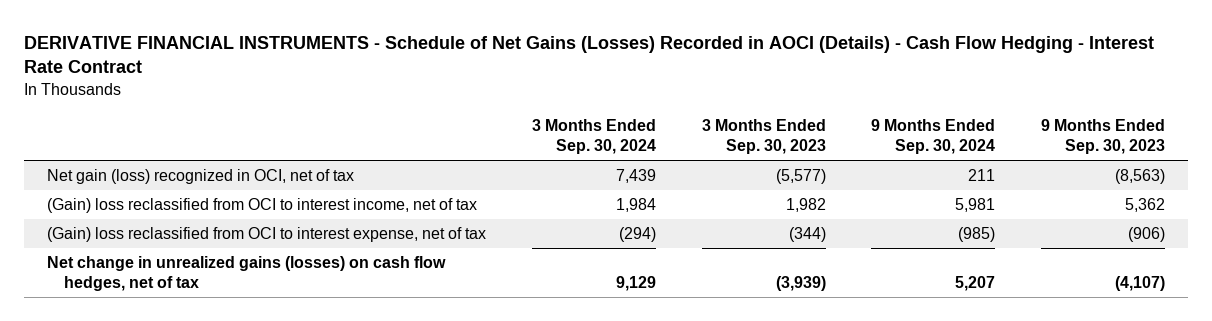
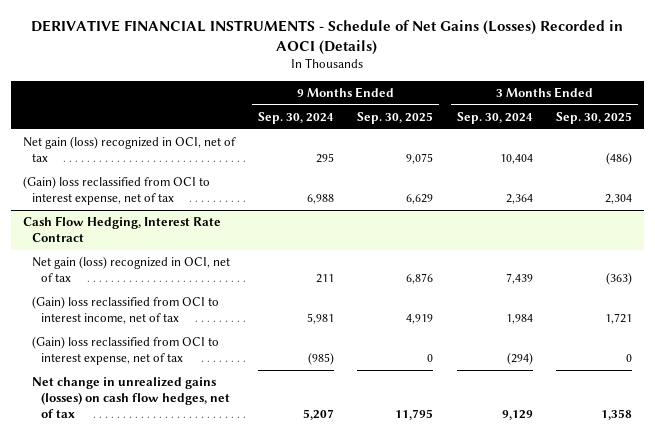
- DERIVATIVE FINANCIAL INSTRUMENTS - Schedule of Net Gains (Losses) Recorded in AOCI (Details) - Cash Flow Hedging - Interest Rate Contract
+ DERIVATIVE FINANCIAL INSTRUMENTS - Schedule of Net Gains (Losses) Recorded in AOCI (Details)
- | 3 Months Ended Sep. 30, 2024 | 3 Months Ended Sep. 30, 2023 | 9 Months Ended Sep. 30, 2024 | 9 Months Ended Sep. 30, 2023
+ | 9 Months Ended Sep. 30, 2024 | 9 Months Ended Sep. 30, 2025 | 3 Months Ended Sep. 30, 2024 | 3 Months Ended Sep. 30, 2025
+ Net gain (loss) recognized in OCI, net of tax | 295 | 9,075 | 10,404 | (486)
+ (Gain) loss reclassified from OCI to interest expense, net of tax | 6,988 | 6,629 | 2,364 | 2,304
+ Cash Flow Hedging, Interest Rate Contract

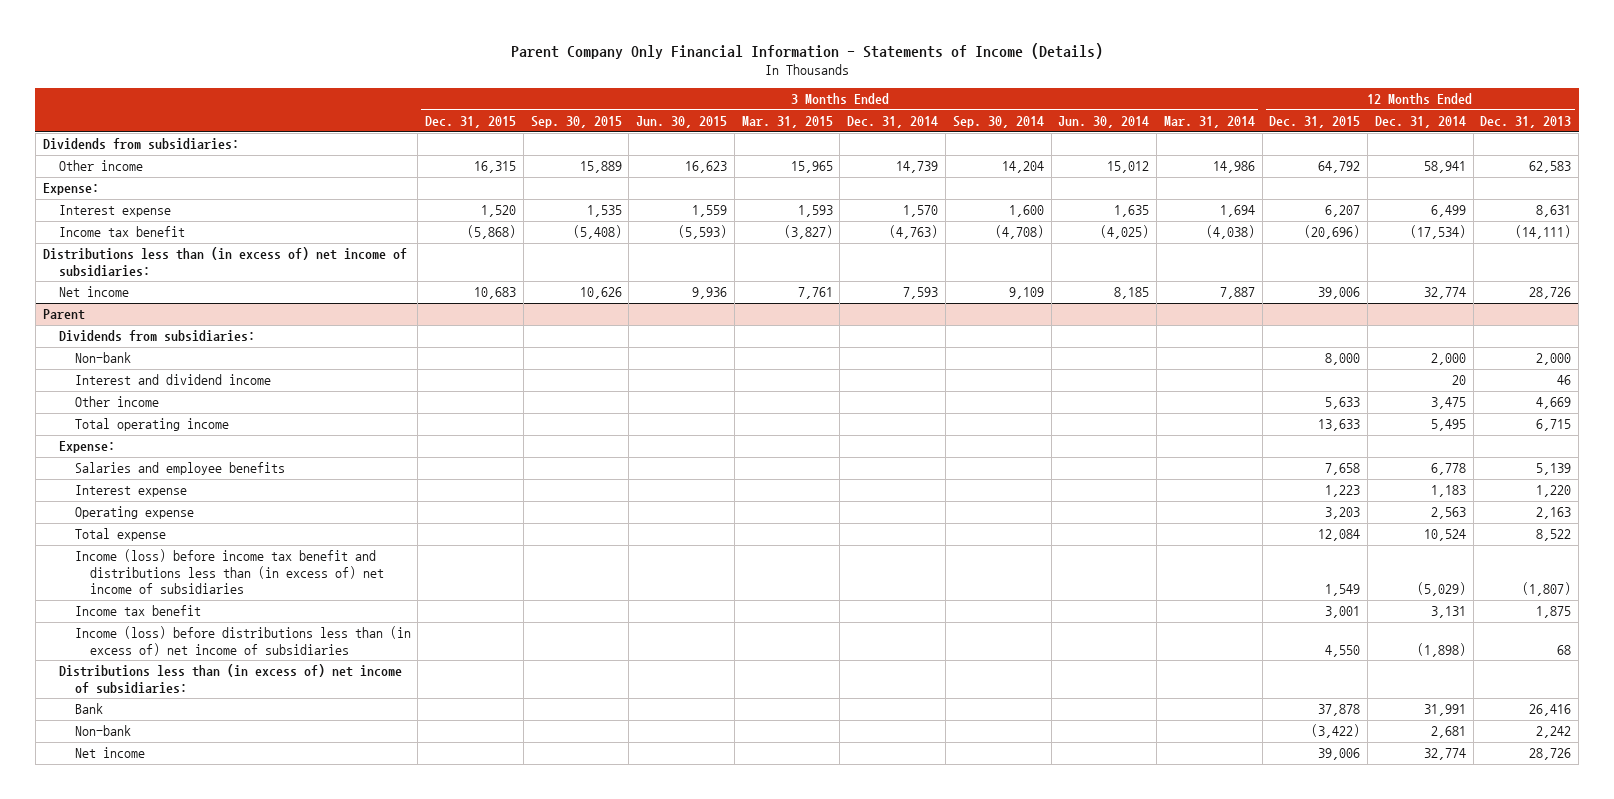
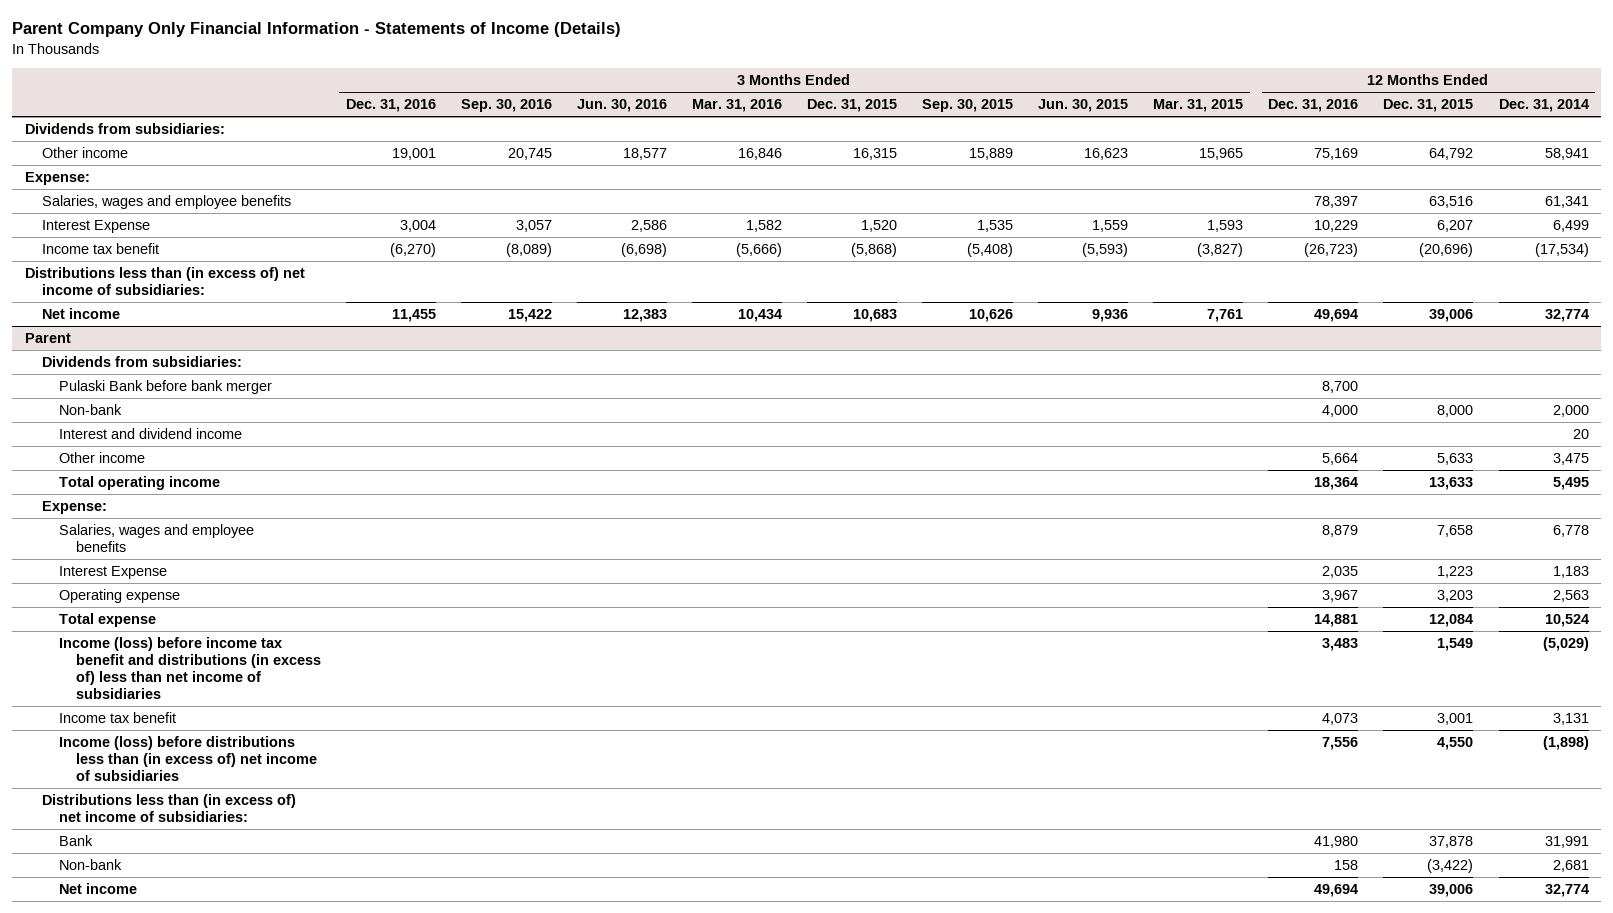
- | 3 Months Ended Dec. 31, 2015 | 3 Months Ended Sep. 30, 2015 | 3 Months Ended Jun. 30, 2015 | 3 Months Ended Mar. 31, 2015 | 3 Months Ended Dec. 31, 2014 | 3 Months Ended Sep. 30, 2014 | 3 Months Ended Jun. 30, 2014 | 3 Months Ended Mar. 31, 2014 | 12 Months Ended Dec. 31, 2015 | 12 Months Ended Dec. 31, 2014 | 12 Months Ended Dec. 31, 2013
+ | 3 Months Ended Dec. 31, 2016 | 3 Months Ended Sep. 30, 2016 | 3 Months Ended Jun. 30, 2016 | 3 Months Ended Mar. 31, 2016 | 3 Months Ended Dec. 31, 2015 | 3 Months Ended Sep. 30, 2015 | 3 Months Ended Jun. 30, 2015 | 3 Months Ended Mar. 31, 2015 | 12 Months Ended Dec. 31, 2016 | 12 Months Ended Dec. 31, 2015 | 12 Months Ended Dec. 31, 2014
- Interest expense | 1,520 | 1,535 | 1,559 | 1,593 | 1,570 | 1,600 | 1,635 | 1,694 | 6,207 | 6,499 | 8,631
+ Salaries, wages and employee benefits | | | | | | | | | 78,397 | 63,516 | 61,341
+ Interest Expense | 3,004 | 3,057 | 2,586 | 1,582 | 1,520 | 1,535 | 1,559 | 1,593 | 10,229 | 6,207 | 6,499
@ Parent
+ Pulaski Bank before bank merger | | | | | | | | | 8,700 | |
- Salaries and employee benefits | | | | | | | | | 7,658 | 6,778 | 5,139
- Interest expense | | | | | | | | | 1,223 | 1,183 | 1,220
+ Salaries, wages and employee benefits | | | | | | | | | 8,879 | 7,658 | 6,778
+ Interest Expense | | | | | | | | | 2,035 | 1,223 | 1,183
- Income (loss) before income tax benefit and distributions less than (in excess of) net income of subsidiaries | | | | | | | | | 1,549 | (5,029) | (1,807)
+ Income (loss) before income tax benefit and distributions (in excess of) less than net income of subsidiaries | | | | | | | | | 3,483 | 1,549 | (5,029)

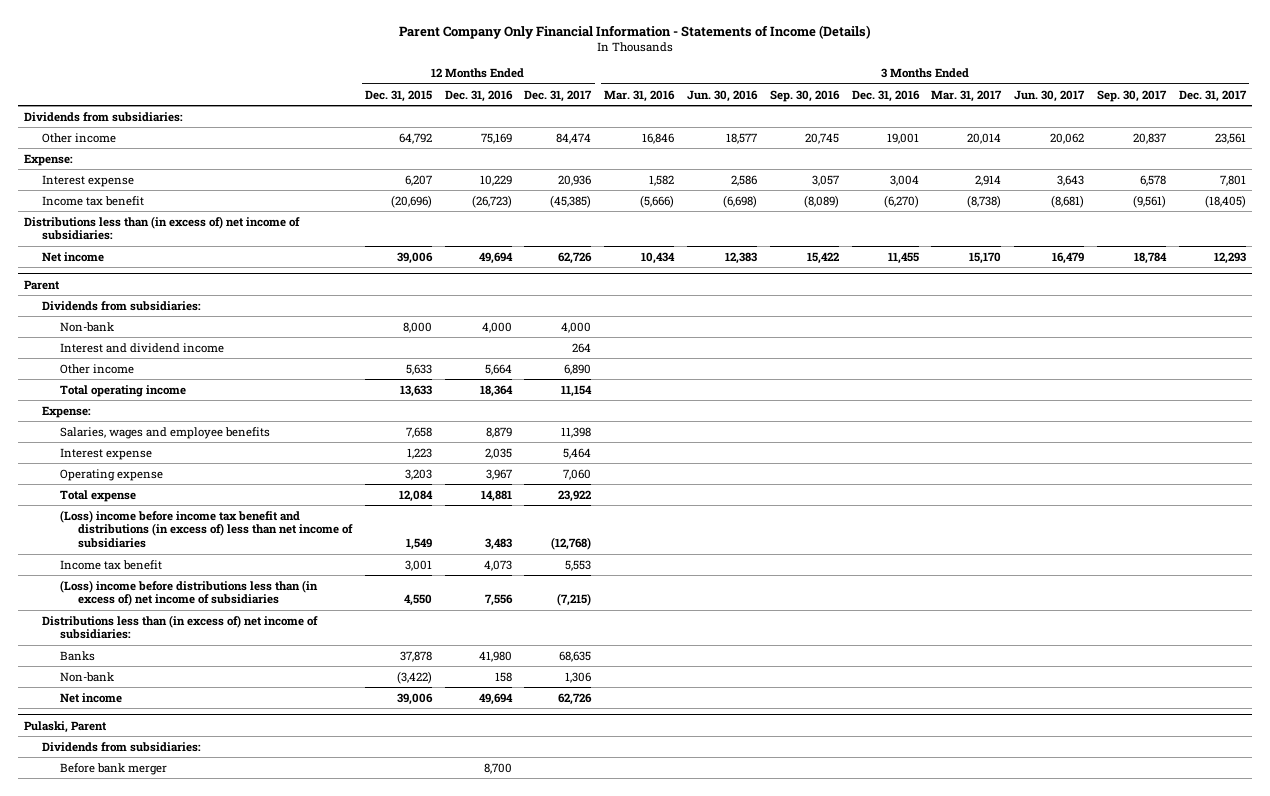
- | 3 Months Ended Dec. 31, 2016 | 3 Months Ended Sep. 30, 2016 | 3 Months Ended Jun. 30, 2016 | 3 Months Ended Mar. 31, 2016 | 3 Months Ended Dec. 31, 2015 | 3 Months Ended Sep. 30, 2015 | 3 Months Ended Jun. 30, 2015 | 3 Months Ended Mar. 31, 2015 | 12 Months Ended Dec. 31, 2016 | 12 Months Ended Dec. 31, 2015 | 12 Months Ended Dec. 31, 2014
+ | 12 Months Ended Dec. 31, 2015 | 12 Months Ended Dec. 31, 2016 | 12 Months Ended Dec. 31, 2017 | 3 Months Ended Mar. 31, 2016 | 3 Months Ended Jun. 30, 2016 | 3 Months Ended Sep. 30, 2016 | 3 Months Ended Dec. 31, 2016 | 3 Months Ended Mar. 31, 2017 | 3 Months Ended Jun. 30, 2017 | 3 Months Ended Sep. 30, 2017 | 3 Months Ended Dec. 31, 2017
- Salaries, wages and employee benefits | | | | | | | | | 78,397 | 63,516 | 61,341
- Interest Expense | 3,004 | 3,057 | 2,586 | 1,582 | 1,520 | 1,535 | 1,559 | 1,593 | 10,229 | 6,207 | 6,499
+ Interest expense | 6,207 | 10,229 | 20,936 | 1,582 | 2,586 | 3,057 | 3,004 | 2,914 | 3,643 | 6,578 | 7,801
@ Parent
- Pulaski Bank before bank merger | | | | | | | | | 8,700 | |
- Interest Expense | | | | | | | | | 2,035 | 1,223 | 1,183
+ Interest expense | 1,223 | 2,035 | 5,464 | | | | | | | |
- Income (loss) before income tax benefit and distributions (in excess of) less than net income of subsidiaries | | | | | | | | | 3,483 | 1,549 | (5,029)
+ (Loss) income before income tax benefit and distributions (in excess of) less than net income of subsidiaries | 1,549 | 3,483 | (12,768) | | | | | | | |
- Income (loss) before distributions less than (in excess of) net income of subsidiaries | | | | | | | | | 7,556 | 4,550 | (1,898)
+ (Loss) income before distributions less than (in excess of) net income of subsidiaries | 4,550 | 7,556 | (7,215) | | | | | | | |
- Bank | | | | | | | | | 41,980 | 37,878 | 31,991
+ Banks | 37,878 | 41,980 | 68,635 | | | | | | | |
+ Pulaski, Parent
+ Dividends from subsidiaries:
+ Before bank merger | | 8,700 | | | | | | | | |

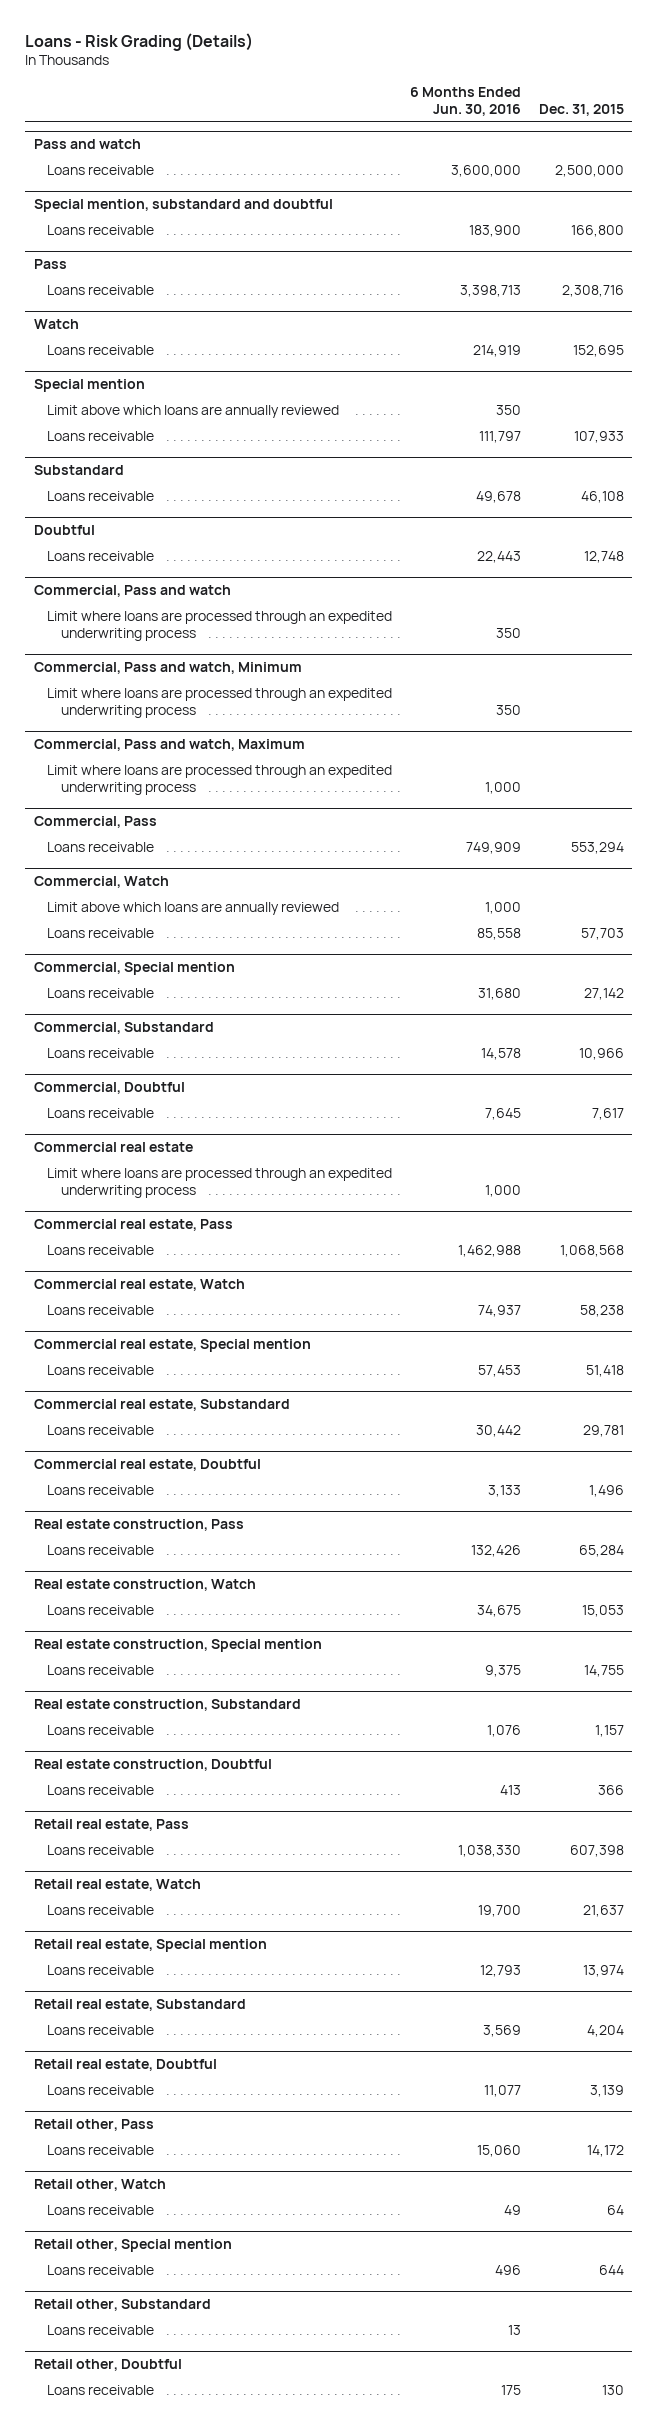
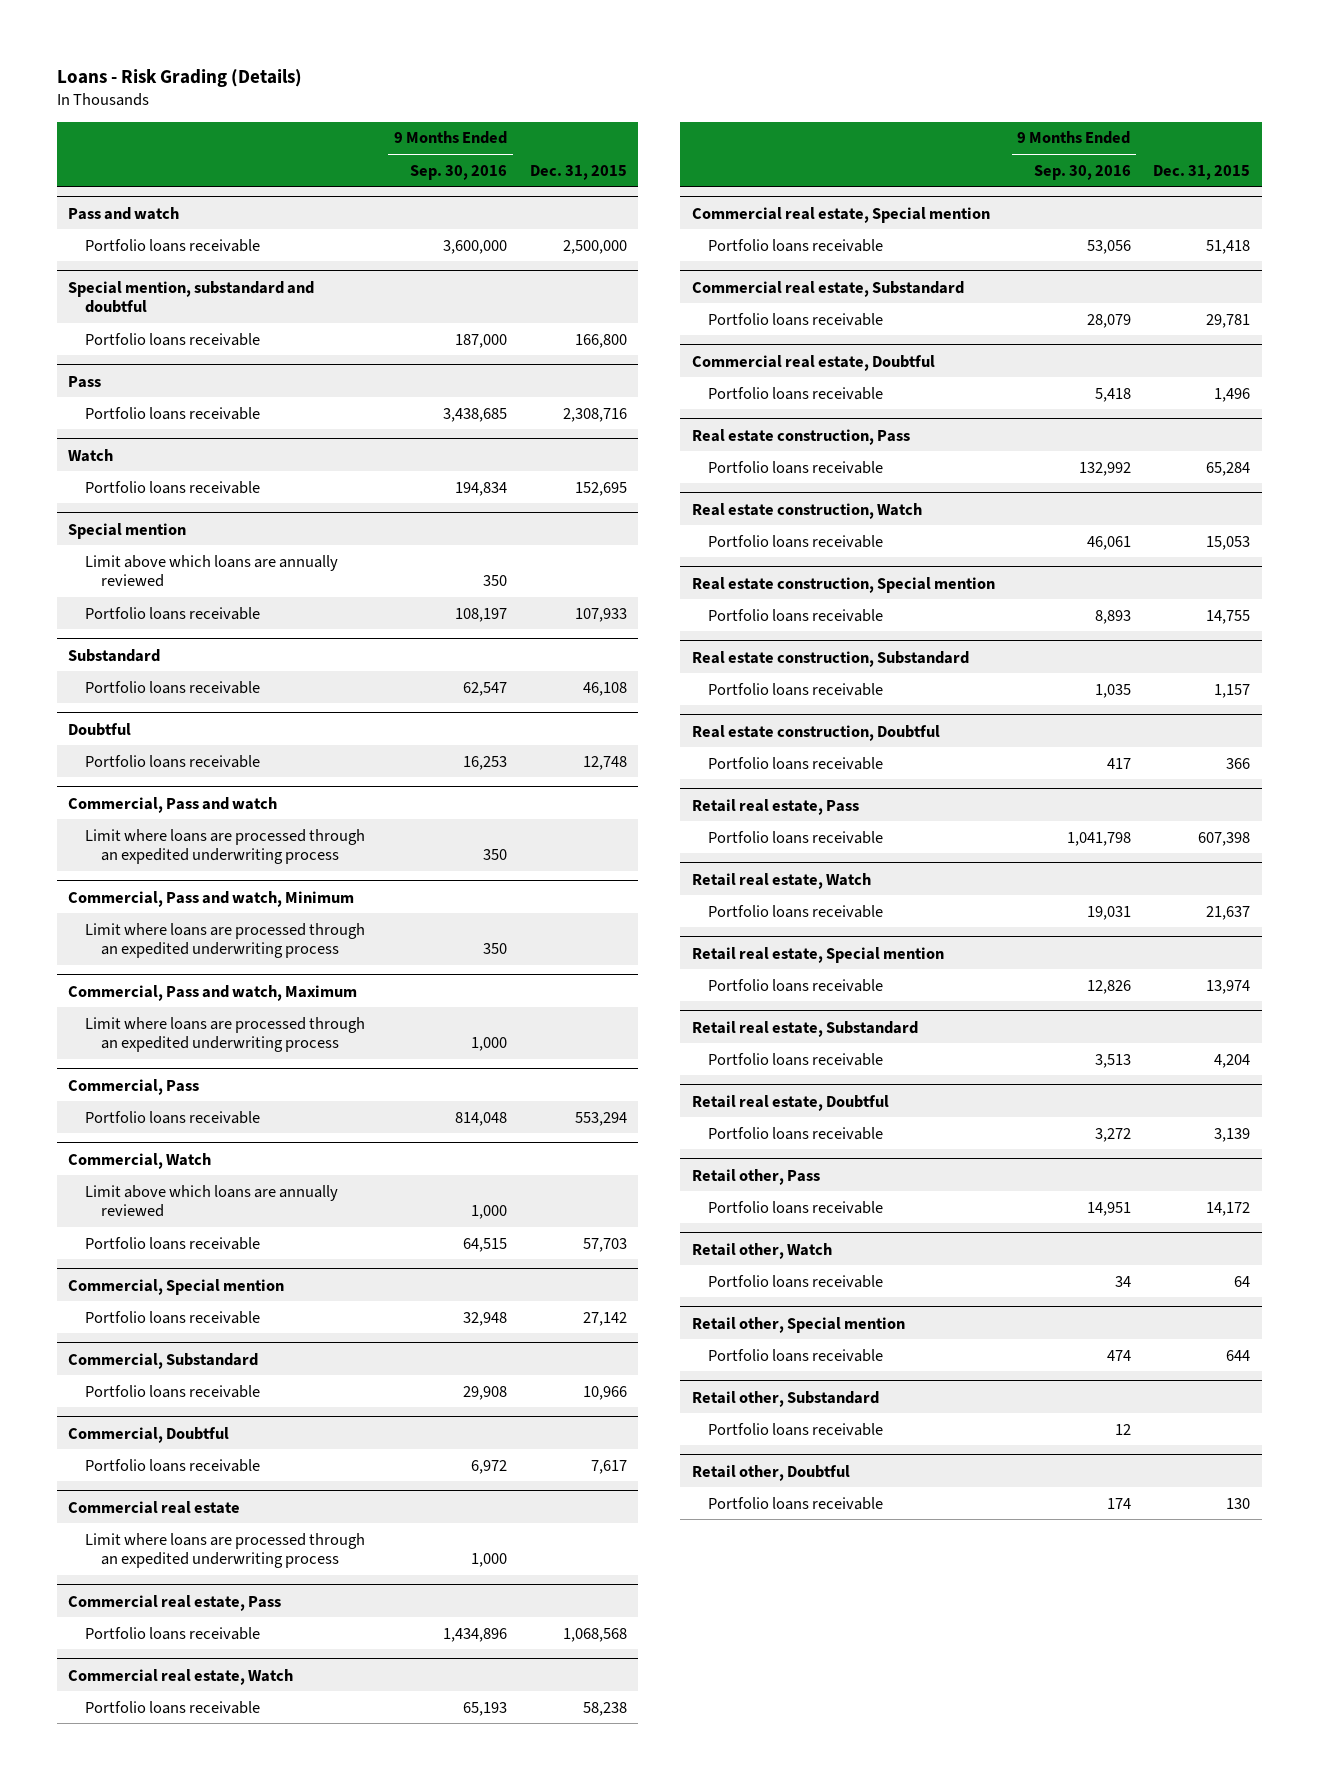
- | 6 Months Ended Jun. 30, 2016 | Dec. 31, 2015
+ | 9 Months Ended Sep. 30, 2016 | Dec. 31, 2015
@ Pass and watch
- Loans receivable | 3,600,000 | 2,500,000
+ Portfolio loans receivable | 3,600,000 | 2,500,000
@ Special mention, substandard and doubtful
- Loans receivable | 183,900 | 166,800
+ Portfolio loans receivable | 187,000 | 166,800
@ Pass
- Loans receivable | 3,398,713 | 2,308,716
+ Portfolio loans receivable | 3,438,685 | 2,308,716
@ Watch
- Loans receivable | 214,919 | 152,695
+ Portfolio loans receivable | 194,834 | 152,695
@ Special mention
- Loans receivable | 111,797 | 107,933
+ Portfolio loans receivable | 108,197 | 107,933
@ Substandard
- Loans receivable | 49,678 | 46,108
+ Portfolio loans receivable | 62,547 | 46,108
@ Doubtful
- Loans receivable | 22,443 | 12,748
+ Portfolio loans receivable | 16,253 | 12,748
@ Commercial, Pass
- Loans receivable | 749,909 | 553,294
+ Portfolio loans receivable | 814,048 | 553,294
@ Commercial, Watch
- Loans receivable | 85,558 | 57,703
+ Portfolio loans receivable | 64,515 | 57,703
@ Commercial, Special mention
- Loans receivable | 31,680 | 27,142
+ Portfolio loans receivable | 32,948 | 27,142
@ Commercial, Substandard
- Loans receivable | 14,578 | 10,966
+ Portfolio loans receivable | 29,908 | 10,966
@ Commercial, Doubtful
- Loans receivable | 7,645 | 7,617
+ Portfolio loans receivable | 6,972 | 7,617
@ Commercial real estate, Pass
- Loans receivable | 1,462,988 | 1,068,568
+ Portfolio loans receivable | 1,434,896 | 1,068,568
@ Commercial real estate, Watch
- Loans receivable | 74,937 | 58,238
+ Portfolio loans receivable | 65,193 | 58,238
@ Commercial real estate, Special mention
- Loans receivable | 57,453 | 51,418
+ Portfolio loans receivable | 53,056 | 51,418
@ Commercial real estate, Substandard
- Loans receivable | 30,442 | 29,781
+ Portfolio loans receivable | 28,079 | 29,781
@ Commercial real estate, Doubtful
- Loans receivable | 3,133 | 1,496
+ Portfolio loans receivable | 5,418 | 1,496
@ Real estate construction, Pass
- Loans receivable | 132,426 | 65,284
+ Portfolio loans receivable | 132,992 | 65,284
@ Real estate construction, Watch
- Loans receivable | 34,675 | 15,053
+ Portfolio loans receivable | 46,061 | 15,053
@ Real estate construction, Special mention
- Loans receivable | 9,375 | 14,755
+ Portfolio loans receivable | 8,893 | 14,755
@ Real estate construction, Substandard
- Loans receivable | 1,076 | 1,157
+ Portfolio loans receivable | 1,035 | 1,157
@ Real estate construction, Doubtful
- Loans receivable | 413 | 366
+ Portfolio loans receivable | 417 | 366
@ Retail real estate, Pass
- Loans receivable | 1,038,330 | 607,398
+ Portfolio loans receivable | 1,041,798 | 607,398
@ Retail real estate, Watch
- Loans receivable | 19,700 | 21,637
+ Portfolio loans receivable | 19,031 | 21,637
@ Retail real estate, Special mention
- Loans receivable | 12,793 | 13,974
+ Portfolio loans receivable | 12,826 | 13,974
@ Retail real estate, Substandard
- Loans receivable | 3,569 | 4,204
+ Portfolio loans receivable | 3,513 | 4,204
@ Retail real estate, Doubtful
- Loans receivable | 11,077 | 3,139
+ Portfolio loans receivable | 3,272 | 3,139
@ Retail other, Pass
- Loans receivable | 15,060 | 14,172
+ Portfolio loans receivable | 14,951 | 14,172
@ Retail other, Watch
- Loans receivable | 49 | 64
+ Portfolio loans receivable | 34 | 64
@ Retail other, Special mention
- Loans receivable | 496 | 644
+ Portfolio loans receivable | 474 | 644
@ Retail other, Substandard
- Loans receivable | 13 |
+ Portfolio loans receivable | 12 |
@ Retail other, Doubtful
- Loans receivable | 175 | 130
+ Portfolio loans receivable | 174 | 130

